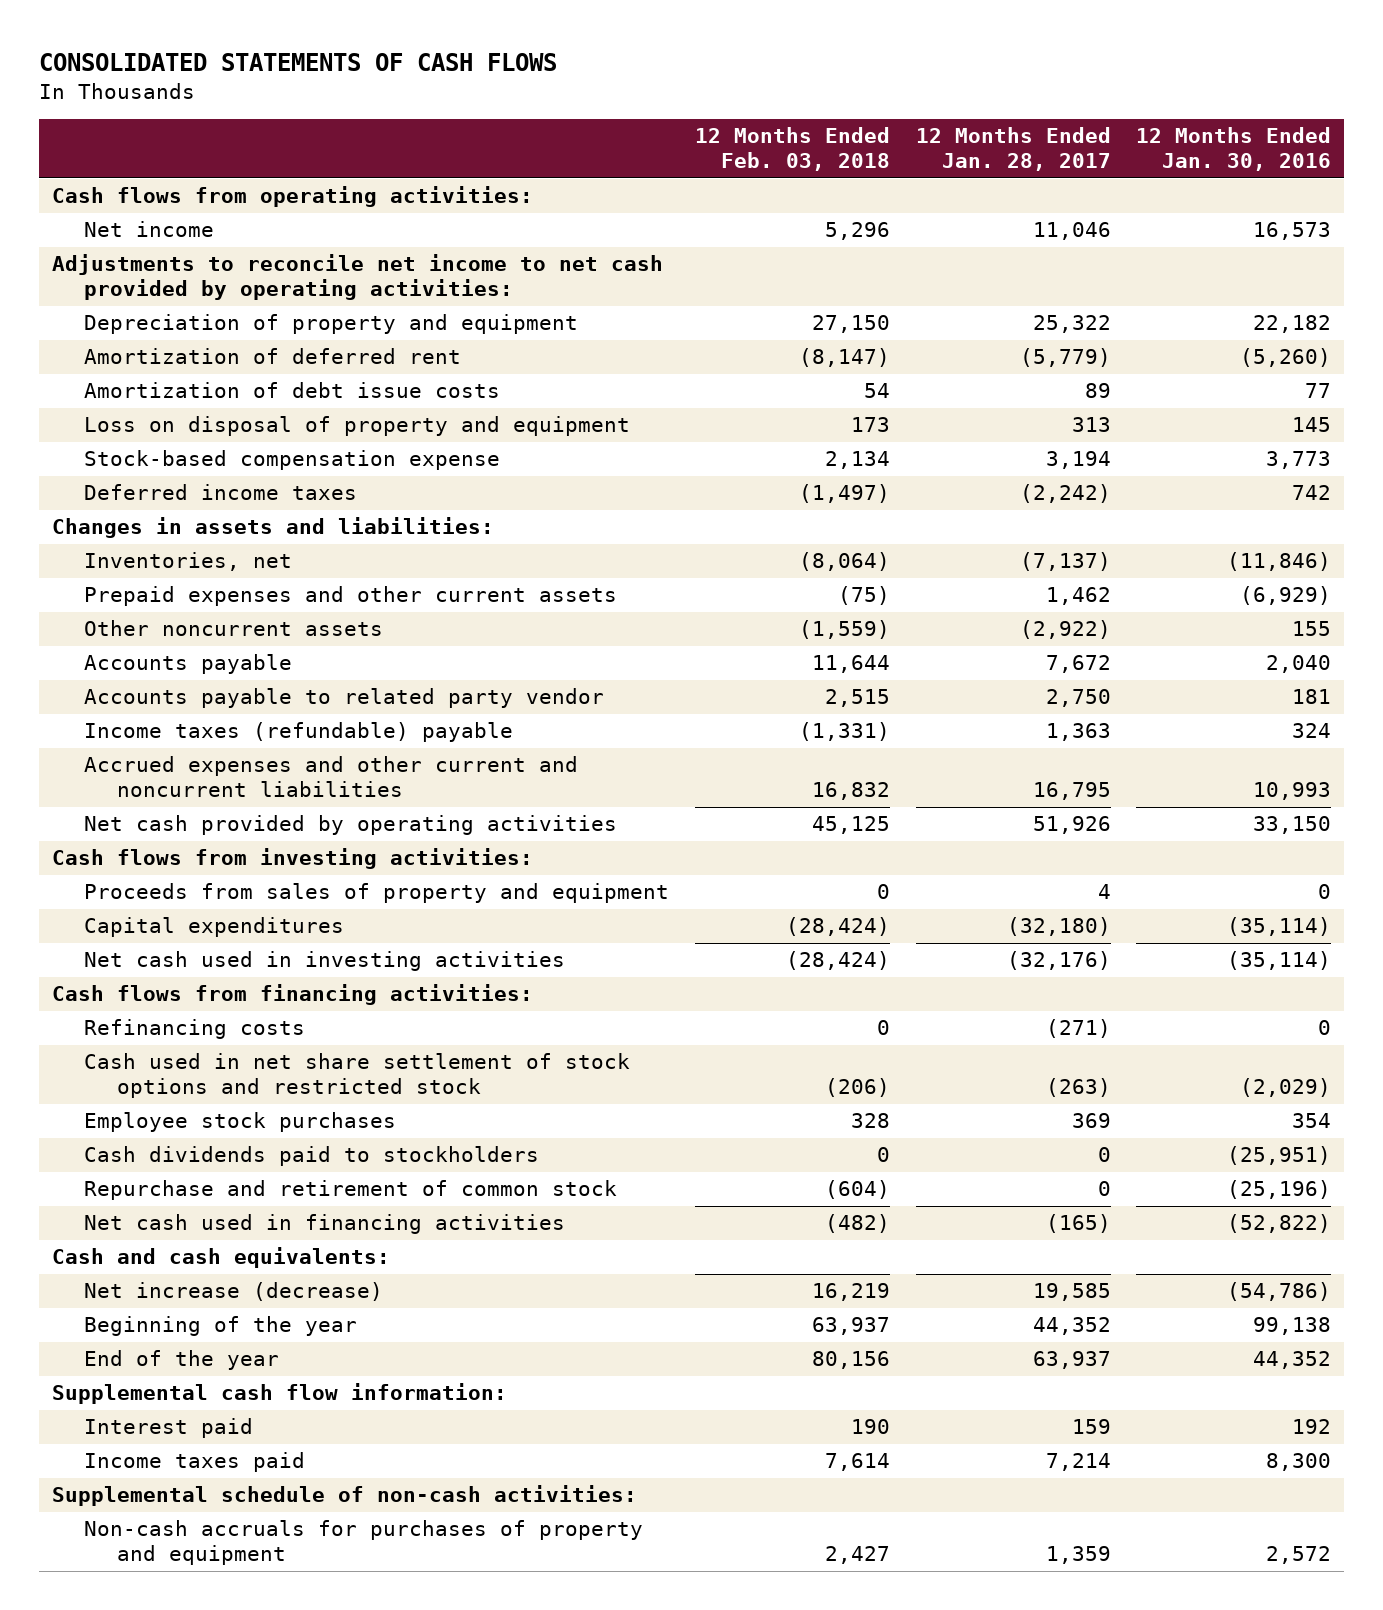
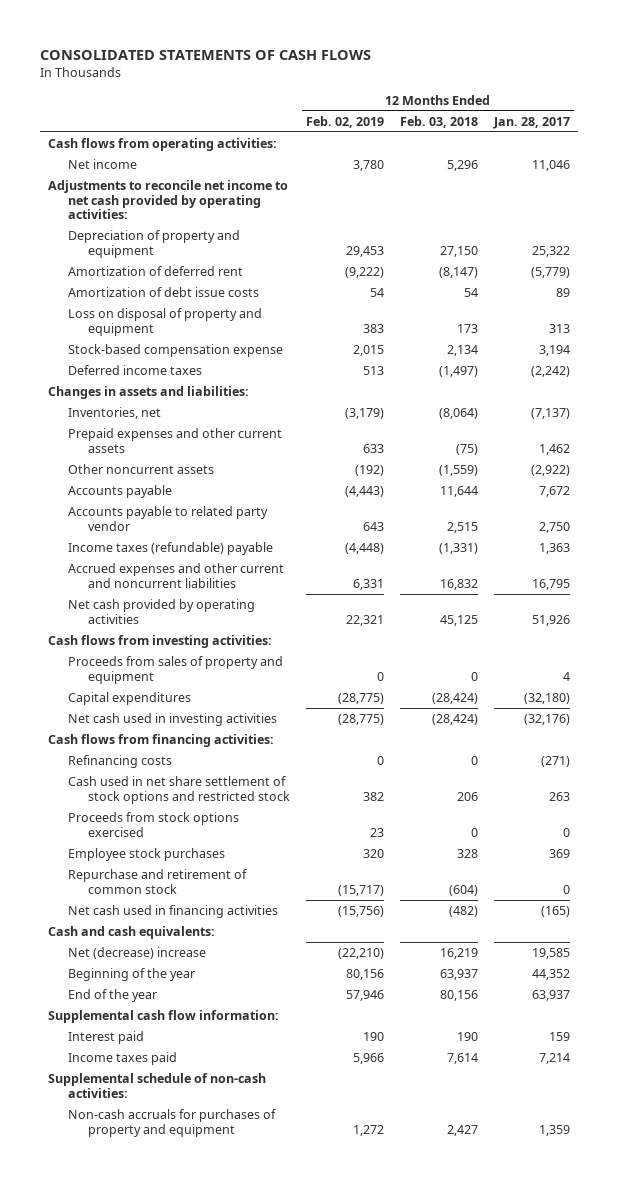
- | 12 Months Ended Feb. 03, 2018 | 12 Months Ended Jan. 28, 2017 | 12 Months Ended Jan. 30, 2016
+ | 12 Months Ended Feb. 02, 2019 | 12 Months Ended Feb. 03, 2018 | 12 Months Ended Jan. 28, 2017
- Cash used in net share settlement of stock options and restricted stock | (206) | (263) | (2,029)
+ Cash used in net share settlement of stock options and restricted stock | 382 | 206 | 263
+ Proceeds from stock options exercised | 23 | 0 | 0
- Cash dividends paid to stockholders | 0 | 0 | (25,951)
- Net increase (decrease) | 16,219 | 19,585 | (54,786)
+ Net (decrease) increase | (22,210) | 16,219 | 19,585

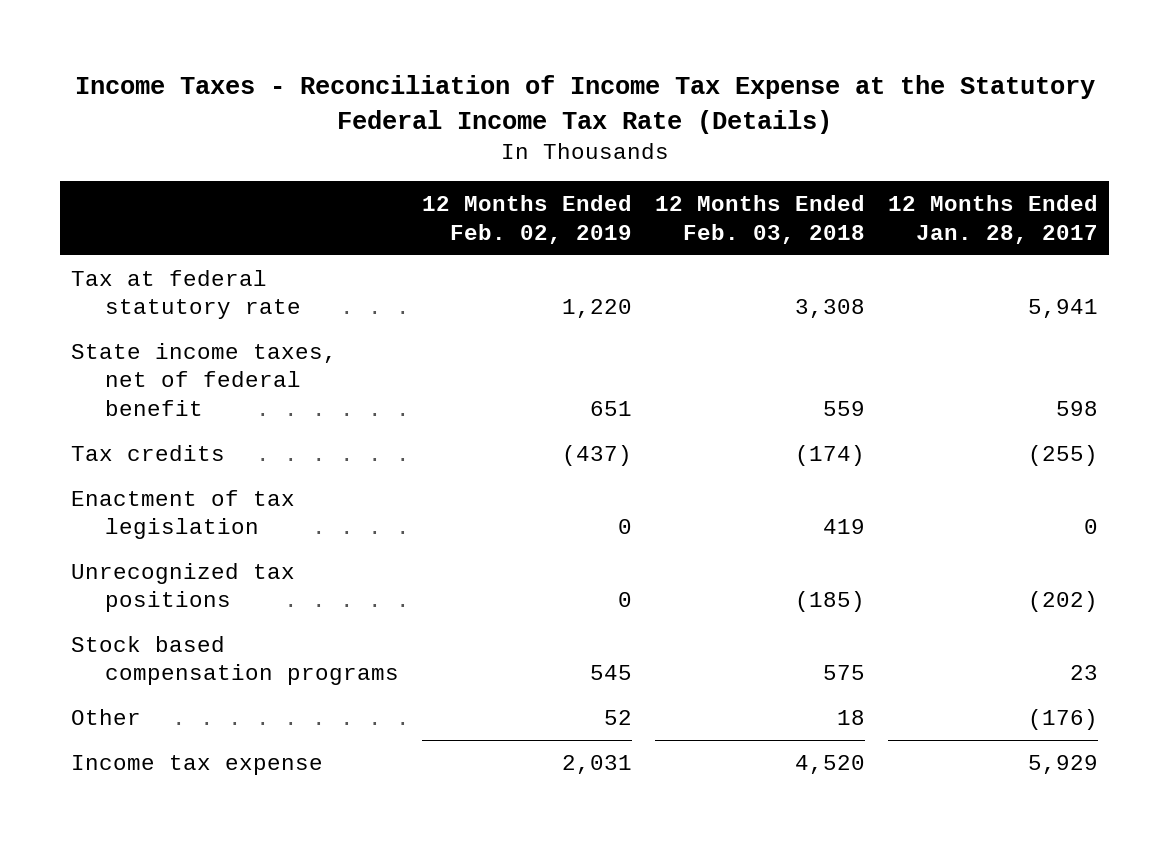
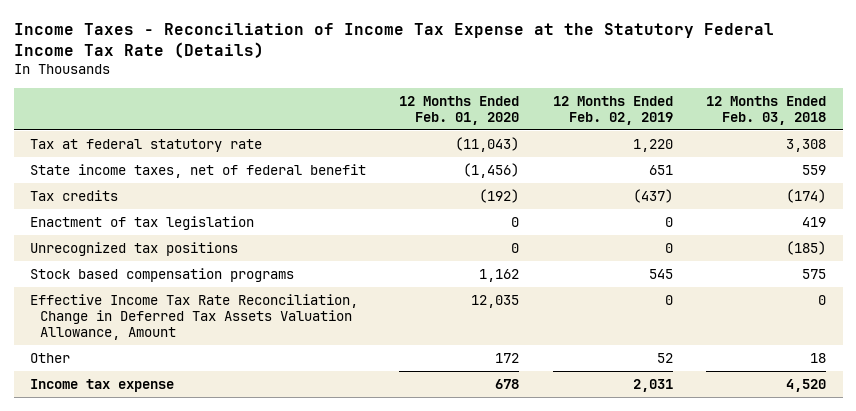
- | 12 Months Ended Feb. 02, 2019 | 12 Months Ended Feb. 03, 2018 | 12 Months Ended Jan. 28, 2017
+ | 12 Months Ended Feb. 01, 2020 | 12 Months Ended Feb. 02, 2019 | 12 Months Ended Feb. 03, 2018
+ Effective Income Tax Rate Reconciliation, Change in Deferred Tax Assets Valuation Allowance, Amount | 12,035 | 0 | 0

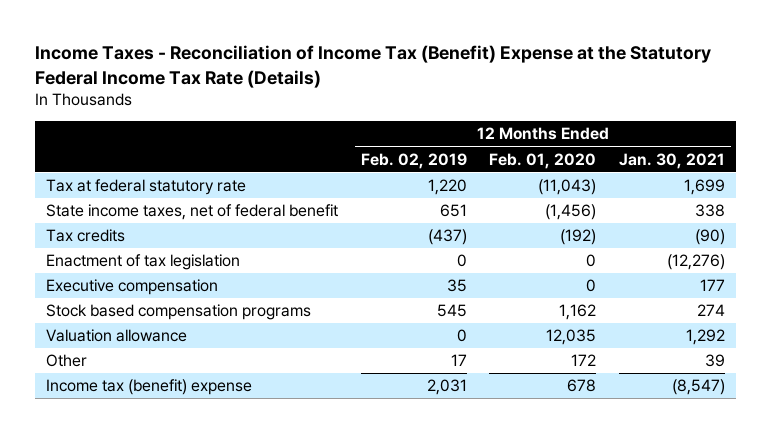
- Income Taxes - Reconciliation of Income Tax Expense at the Statutory Federal Income Tax Rate (Details)
+ Income Taxes - Reconciliation of Income Tax (Benefit) Expense at the Statutory Federal Income Tax Rate (Details)
- | 12 Months Ended Feb. 01, 2020 | 12 Months Ended Feb. 02, 2019 | 12 Months Ended Feb. 03, 2018
+ | 12 Months Ended Feb. 02, 2019 | 12 Months Ended Feb. 01, 2020 | 12 Months Ended Jan. 30, 2021
- Unrecognized tax positions | 0 | 0 | (185)
+ Executive compensation | 35 | 0 | 177
- Effective Income Tax Rate Reconciliation, Change in Deferred Tax Assets Valuation Allowance, Amount | 12,035 | 0 | 0
- Other | 172 | 52 | 18
- Income tax expense | 678 | 2,031 | 4,520
+ Valuation allowance | 0 | 12,035 | 1,292
+ Other | 17 | 172 | 39
+ Income tax (benefit) expense | 2,031 | 678 | (8,547)

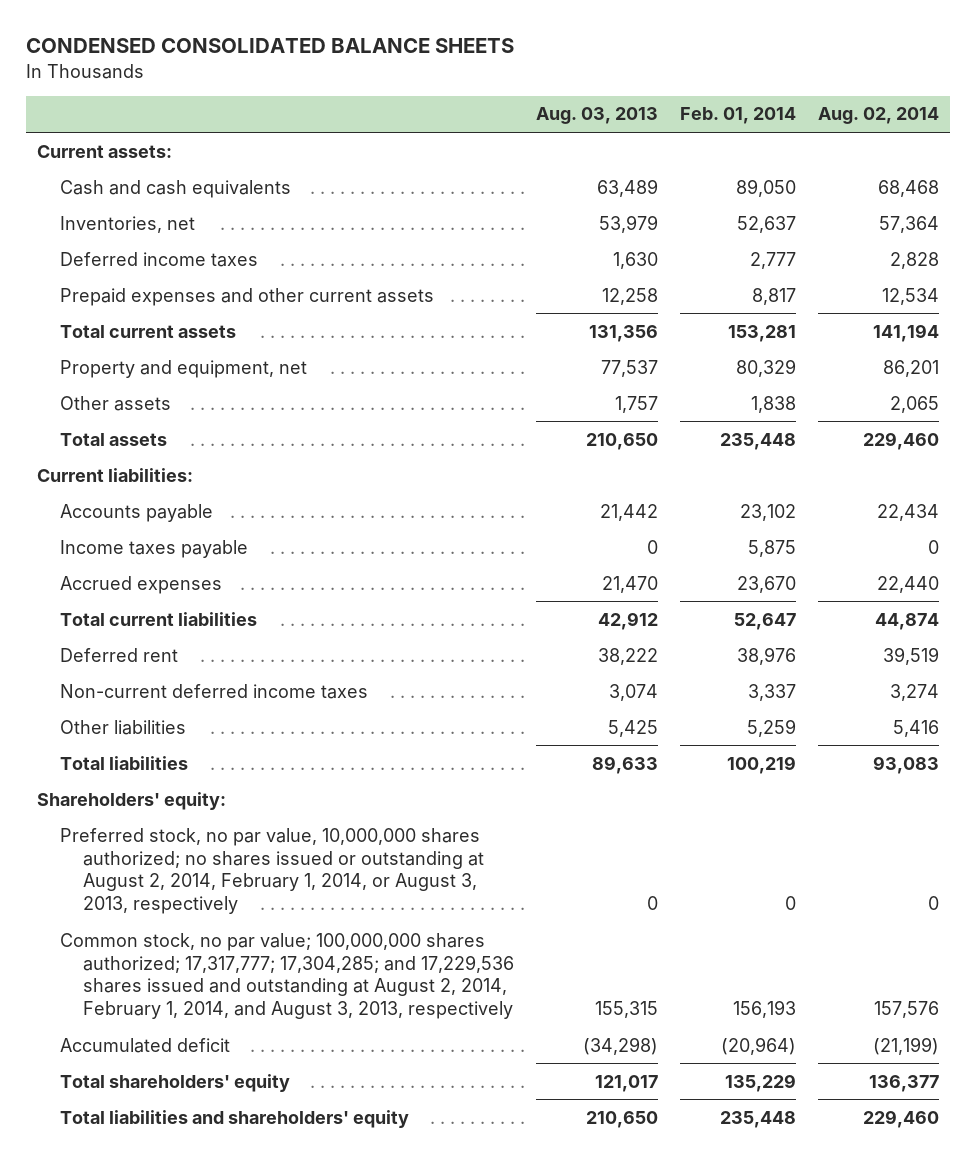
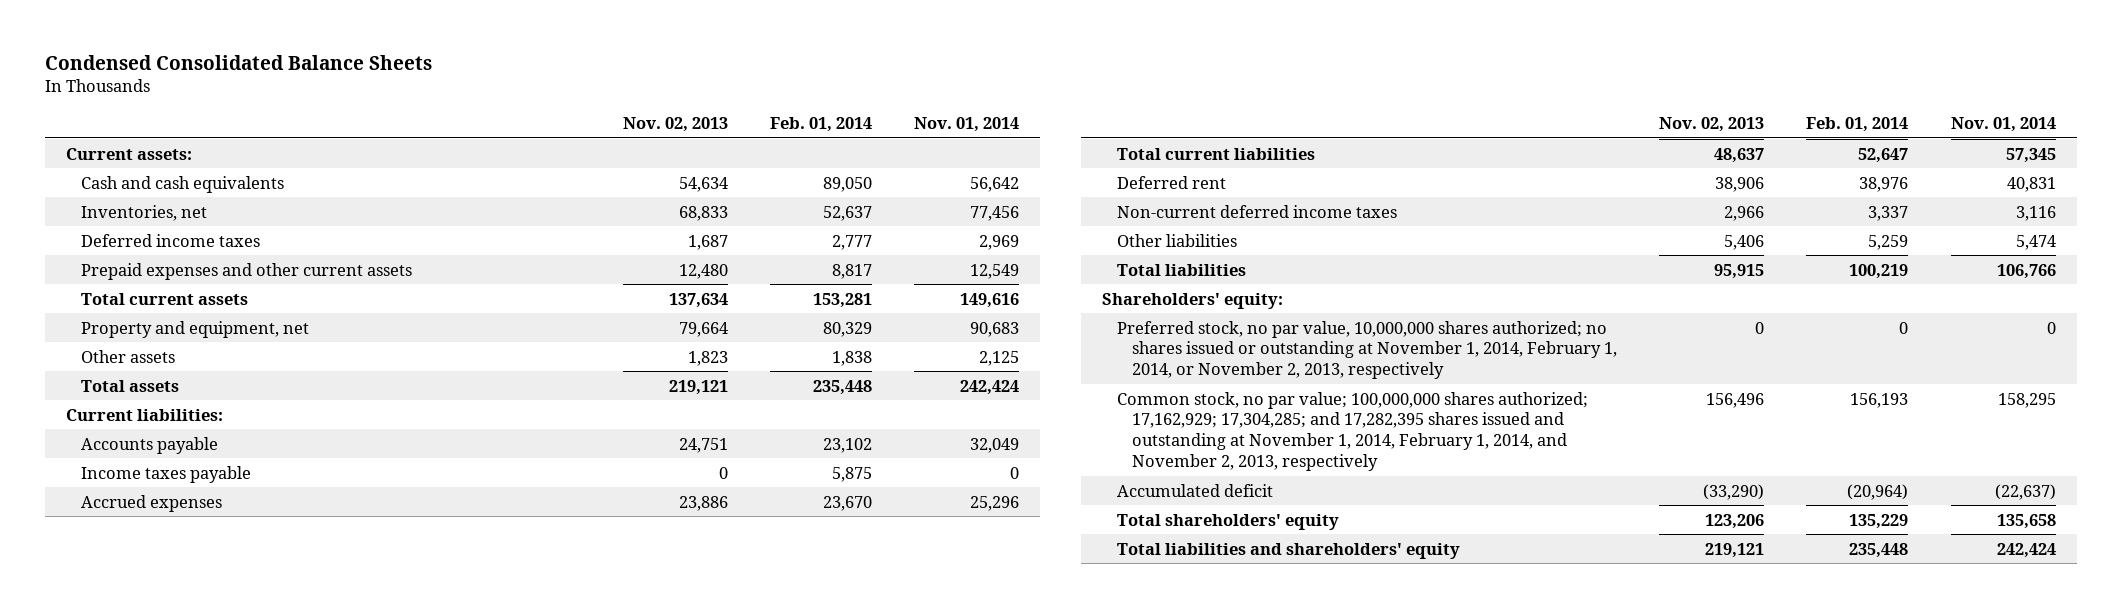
- CONDENSED CONSOLIDATED BALANCE SHEETS
+ Condensed Consolidated Balance Sheets
- | Aug. 03, 2013 | Feb. 01, 2014 | Aug. 02, 2014
+ | Nov. 02, 2013 | Feb. 01, 2014 | Nov. 01, 2014
- Preferred stock, no par value, 10,000,000 shares authorized; no shares issued or outstanding at August 2, 2014, February 1, 2014, or August 3, 2013, respectively | 0 | 0 | 0
- Common stock, no par value; 100,000,000 shares authorized; 17,317,777; 17,304,285; and 17,229,536 shares issued and outstanding at August 2, 2014, February 1, 2014, and August 3, 2013, respectively | 155,315 | 156,193 | 157,576
+ Preferred stock, no par value, 10,000,000 shares authorized; no shares issued or outstanding at November 1, 2014, February 1, 2014, or November 2, 2013, respectively | 0 | 0 | 0
+ Common stock, no par value; 100,000,000 shares authorized; 17,162,929; 17,304,285; and 17,282,395 shares issued and outstanding at November 1, 2014, February 1, 2014, and November 2, 2013, respectively | 156,496 | 156,193 | 158,295

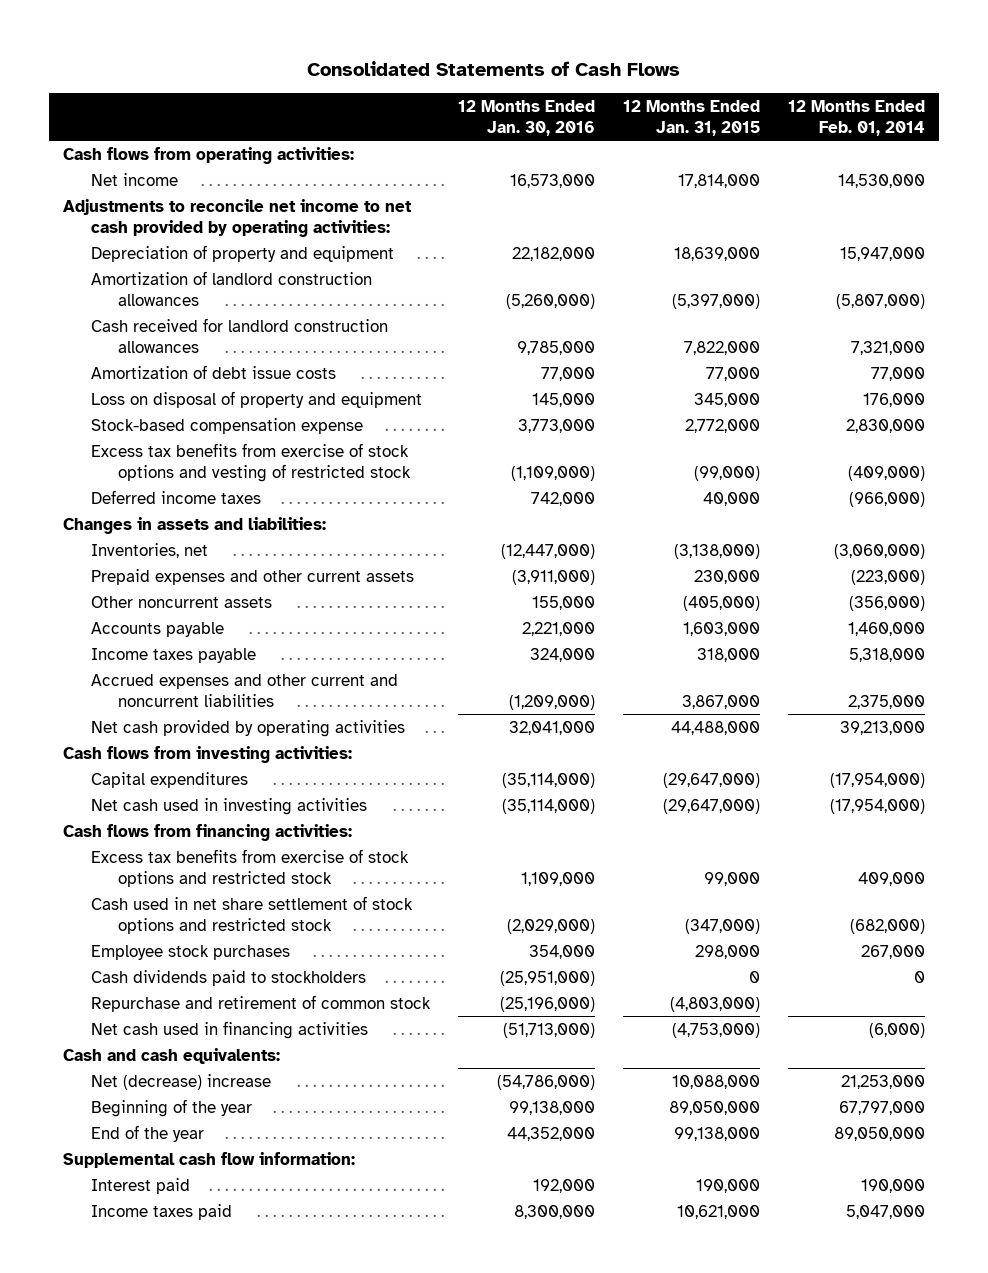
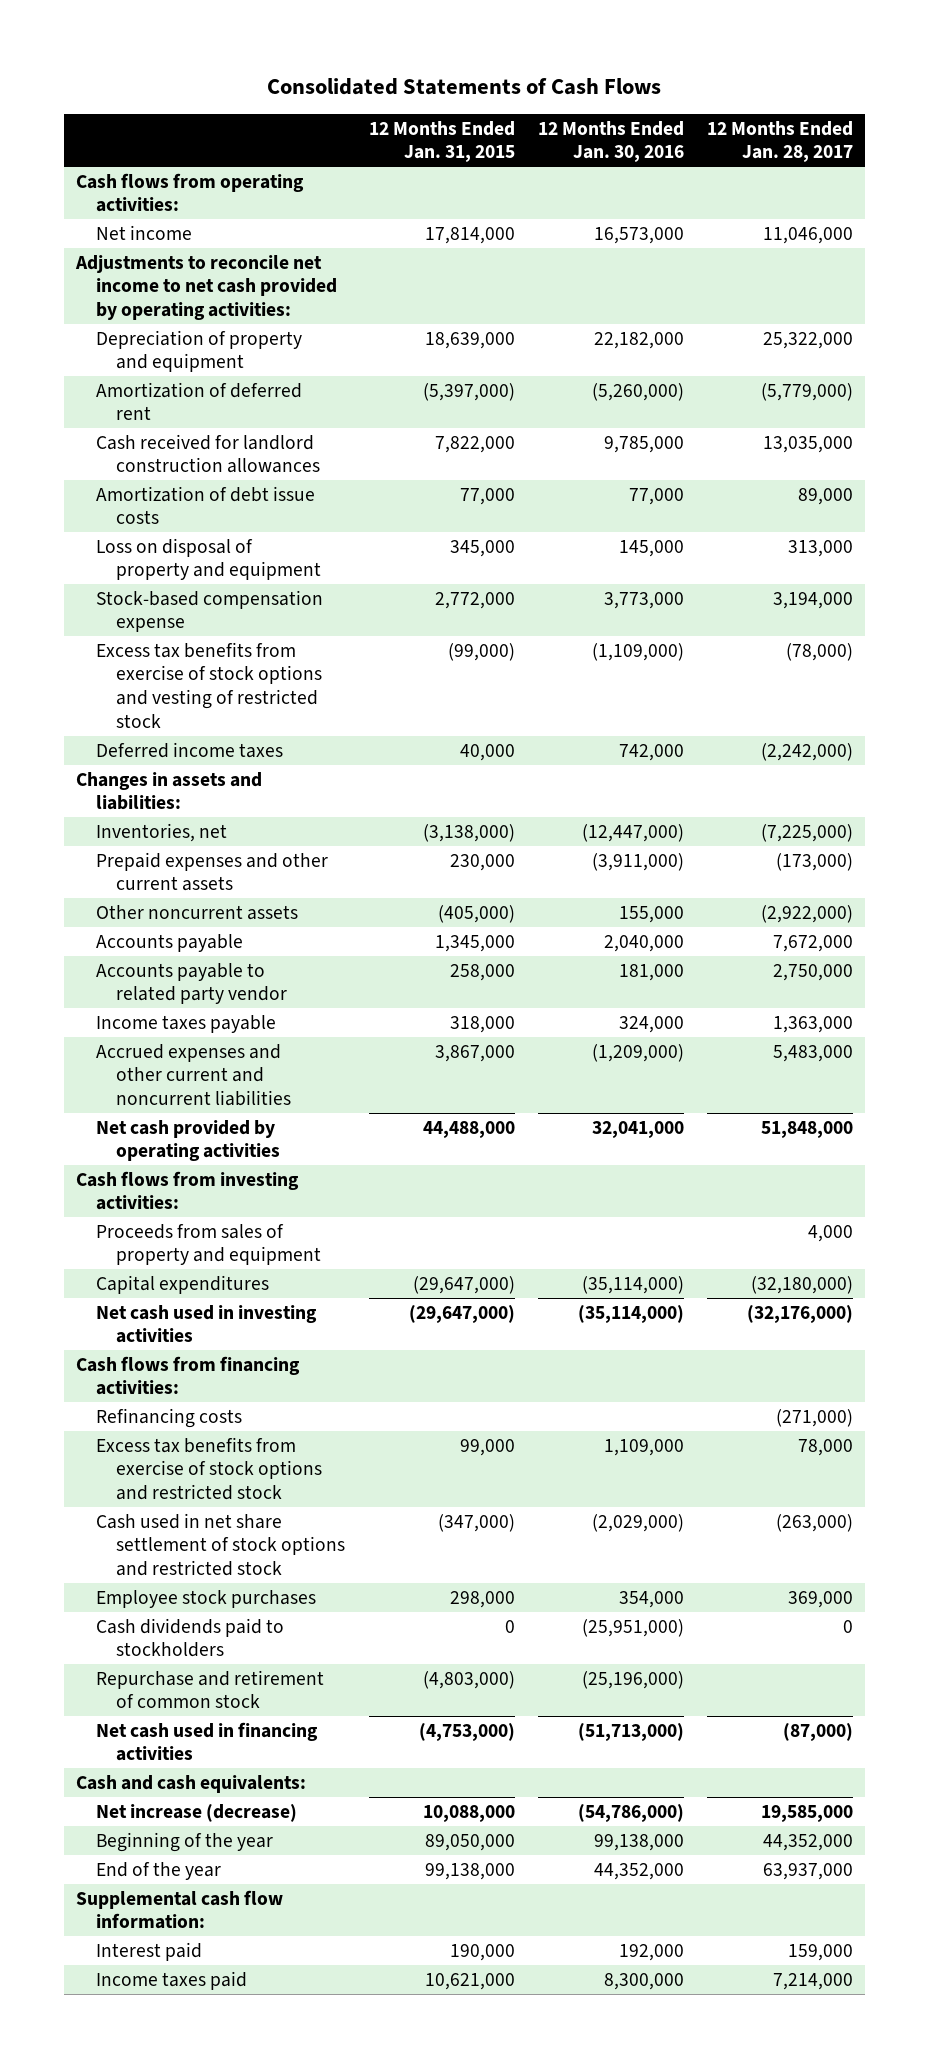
- | 12 Months Ended Jan. 30, 2016 | 12 Months Ended Jan. 31, 2015 | 12 Months Ended Feb. 01, 2014
+ | 12 Months Ended Jan. 31, 2015 | 12 Months Ended Jan. 30, 2016 | 12 Months Ended Jan. 28, 2017
- Amortization of landlord construction allowances | (5,260,000) | (5,397,000) | (5,807,000)
+ Amortization of deferred rent | (5,397,000) | (5,260,000) | (5,779,000)
- Accounts payable | 2,221,000 | 1,603,000 | 1,460,000
+ Accounts payable | 1,345,000 | 2,040,000 | 7,672,000
+ Accounts payable to related party vendor | 258,000 | 181,000 | 2,750,000
+ Proceeds from sales of property and equipment | | | 4,000
+ Refinancing costs | | | (271,000)
- Net (decrease) increase | (54,786,000) | 10,088,000 | 21,253,000
+ Net increase (decrease) | 10,088,000 | (54,786,000) | 19,585,000

